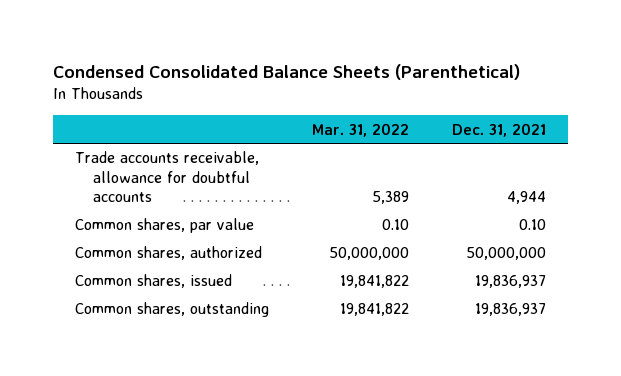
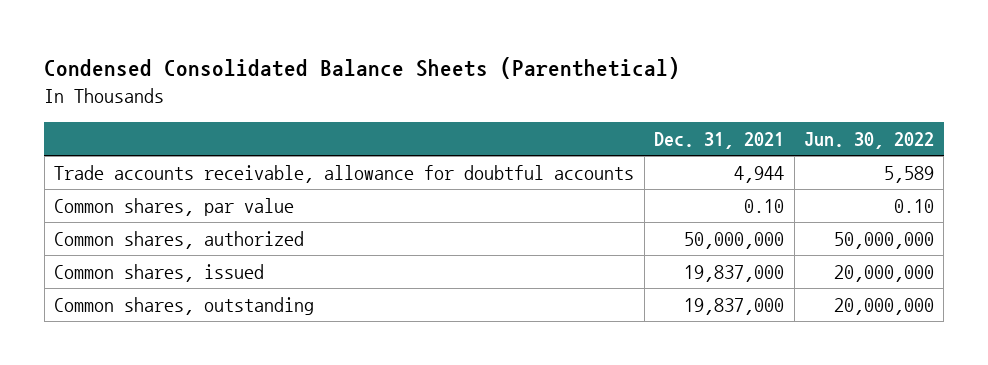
- | Mar. 31, 2022 | Dec. 31, 2021
+ | Dec. 31, 2021 | Jun. 30, 2022
- Common shares, issued | 19,841,822 | 19,836,937
- Common shares, outstanding | 19,841,822 | 19,836,937
+ Common shares, issued | 19,837,000 | 20,000,000
+ Common shares, outstanding | 19,837,000 | 20,000,000

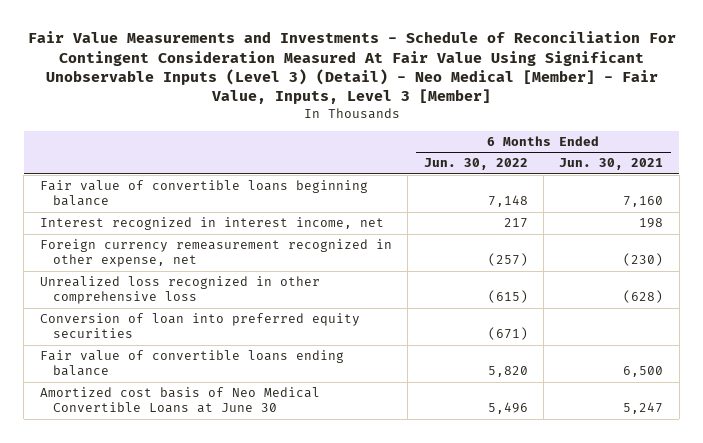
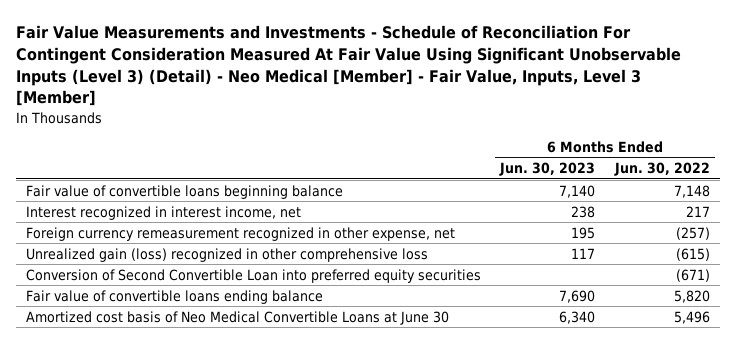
- | 6 Months Ended Jun. 30, 2022 | 6 Months Ended Jun. 30, 2021
+ | 6 Months Ended Jun. 30, 2023 | 6 Months Ended Jun. 30, 2022
- Unrealized loss recognized in other comprehensive loss | (615) | (628)
- Conversion of loan into preferred equity securities | (671) |
+ Unrealized gain (loss) recognized in other comprehensive loss | 117 | (615)
+ Conversion of Second Convertible Loan into preferred equity securities | | (671)

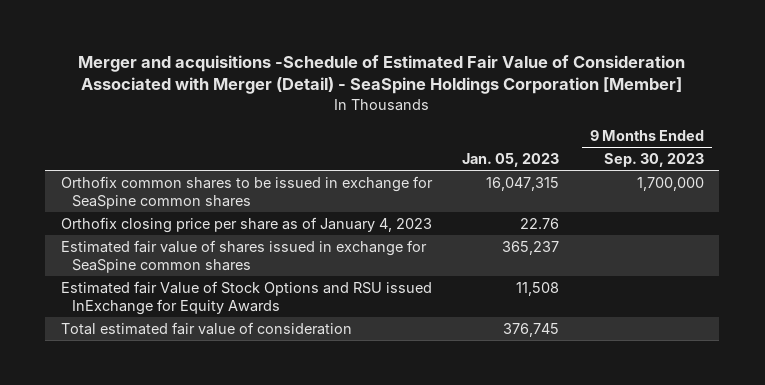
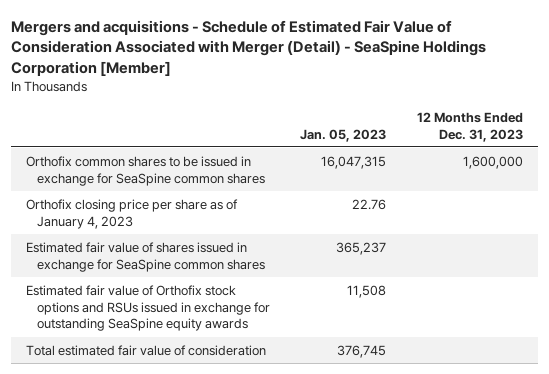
- Merger and acquisitions -Schedule of Estimated Fair Value of Consideration Associated with Merger (Detail) - SeaSpine Holdings Corporation [Member]
+ Mergers and acquisitions - Schedule of Estimated Fair Value of Consideration Associated with Merger (Detail) - SeaSpine Holdings Corporation [Member]
- | Jan. 05, 2023 | 9 Months Ended Sep. 30, 2023
+ | Jan. 05, 2023 | 12 Months Ended Dec. 31, 2023
- Estimated fair Value of Stock Options and RSU issued InExchange for Equity Awards | 11,508 |
+ Estimated fair value of Orthofix stock options and RSUs issued in exchange for outstanding SeaSpine equity awards | 11,508 |

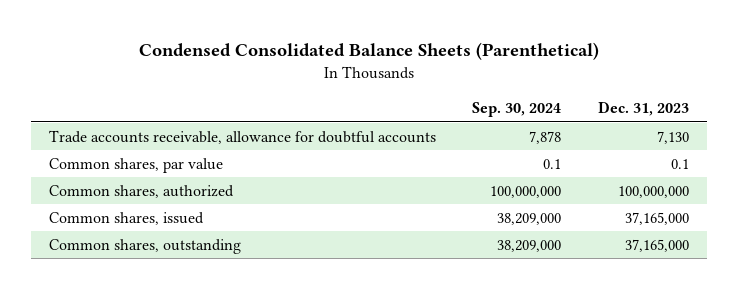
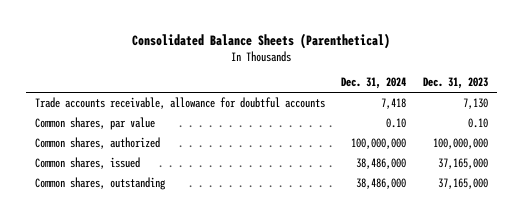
- Condensed Consolidated Balance Sheets (Parenthetical)
+ Consolidated Balance Sheets (Parenthetical)
- | Sep. 30, 2024 | Dec. 31, 2023
+ | Dec. 31, 2024 | Dec. 31, 2023
- Common shares, par value | 0.1 | 0.1
+ Common shares, par value | 0.10 | 0.10

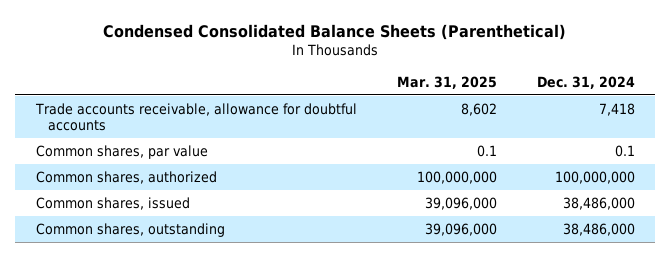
- Consolidated Balance Sheets (Parenthetical)
+ Condensed Consolidated Balance Sheets (Parenthetical)
- | Dec. 31, 2024 | Dec. 31, 2023
+ | Mar. 31, 2025 | Dec. 31, 2024
- Common shares, par value | 0.10 | 0.10
+ Common shares, par value | 0.1 | 0.1

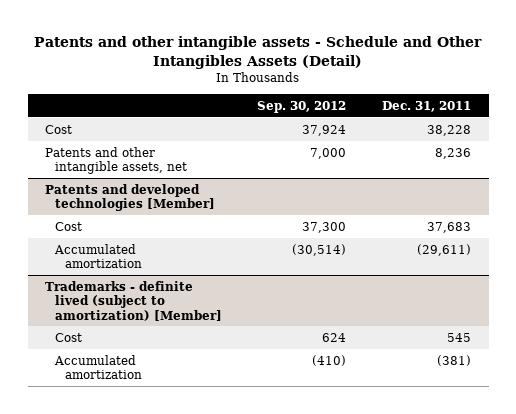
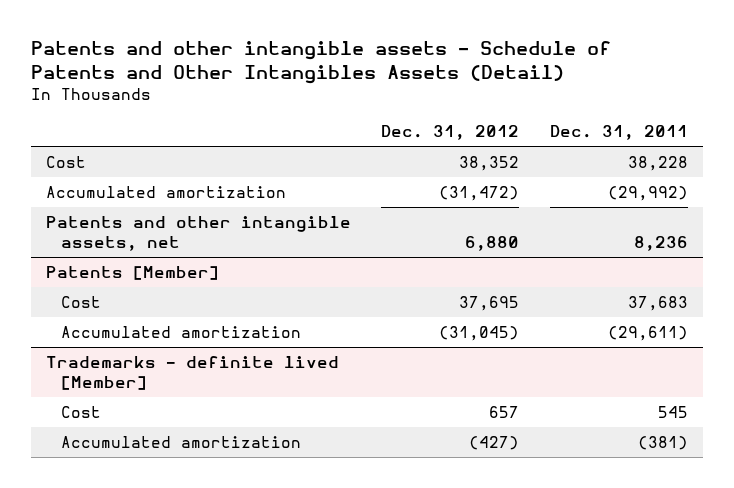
- Patents and other intangible assets - Schedule and Other Intangibles Assets (Detail)
+ Patents and other intangible assets - Schedule of Patents and Other Intangibles Assets (Detail)
- | Sep. 30, 2012 | Dec. 31, 2011
+ | Dec. 31, 2012 | Dec. 31, 2011
+ Accumulated amortization | (31,472) | (29,992)
- Patents and developed technologies [Member]
+ Patents [Member]
- Trademarks - definite lived (subject to amortization) [Member]
+ Trademarks - definite lived [Member]

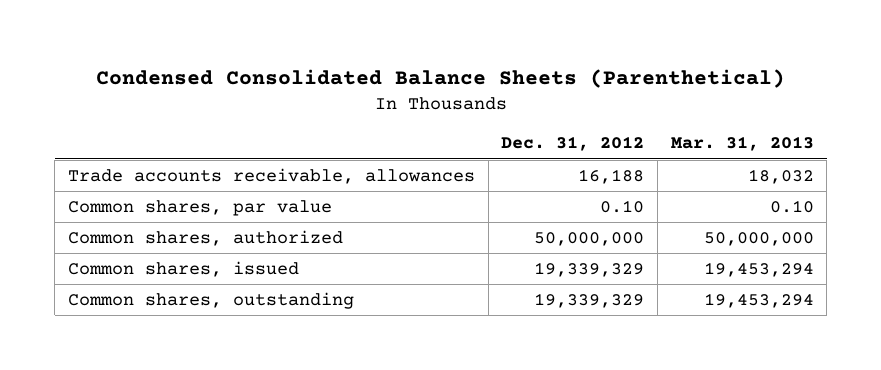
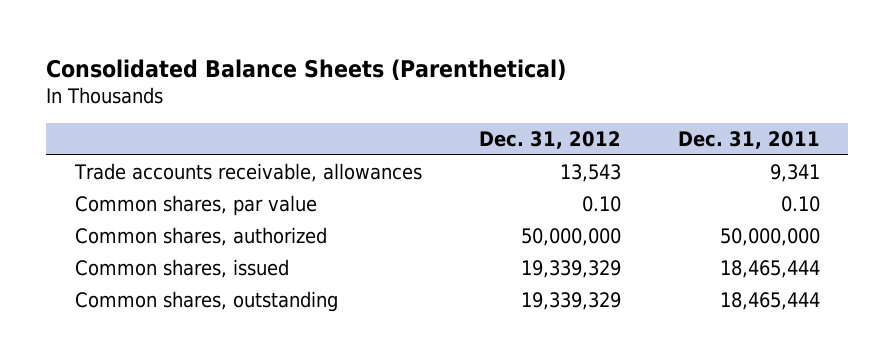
- Condensed Consolidated Balance Sheets (Parenthetical)
+ Consolidated Balance Sheets (Parenthetical)
- | Dec. 31, 2012 | Mar. 31, 2013
+ | Dec. 31, 2012 | Dec. 31, 2011
- Trade accounts receivable, allowances | 16,188 | 18,032
+ Trade accounts receivable, allowances | 13,543 | 9,341

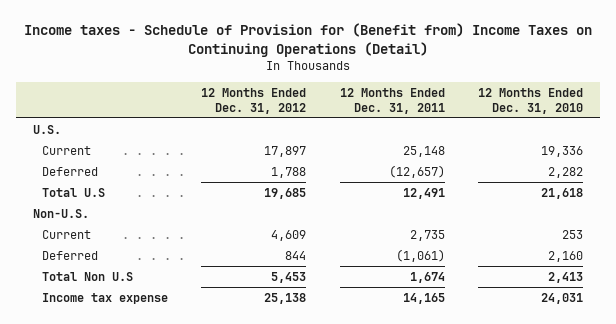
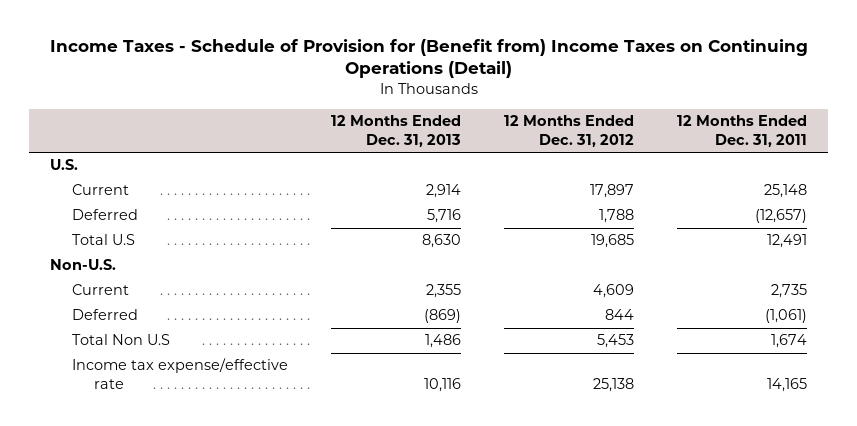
- Income taxes - Schedule of Provision for (Benefit from) Income Taxes on Continuing Operations (Detail)
+ Income Taxes - Schedule of Provision for (Benefit from) Income Taxes on Continuing Operations (Detail)
- | 12 Months Ended Dec. 31, 2012 | 12 Months Ended Dec. 31, 2011 | 12 Months Ended Dec. 31, 2010
+ | 12 Months Ended Dec. 31, 2013 | 12 Months Ended Dec. 31, 2012 | 12 Months Ended Dec. 31, 2011
- Income tax expense | 25,138 | 14,165 | 24,031
+ Income tax expense/effective rate | 10,116 | 25,138 | 14,165

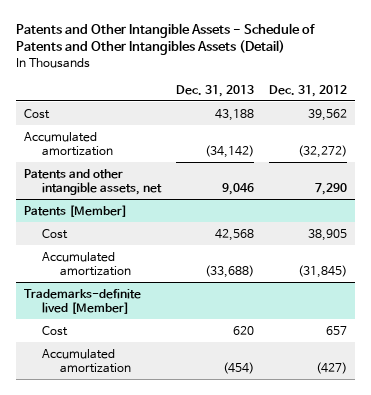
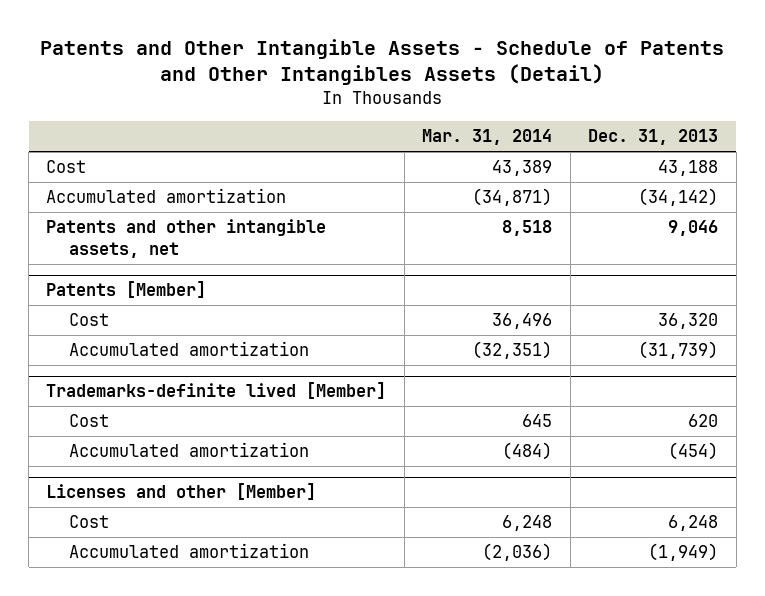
- | Dec. 31, 2013 | Dec. 31, 2012
+ | Mar. 31, 2014 | Dec. 31, 2013
@ Patents [Member]
- Cost | 42,568 | 38,905
- Accumulated amortization | (33,688) | (31,845)
+ Cost | 36,496 | 36,320
+ Accumulated amortization | (32,351) | (31,739)
+ Licenses and other [Member]
+ Cost | 6,248 | 6,248
+ Accumulated amortization | (2,036) | (1,949)

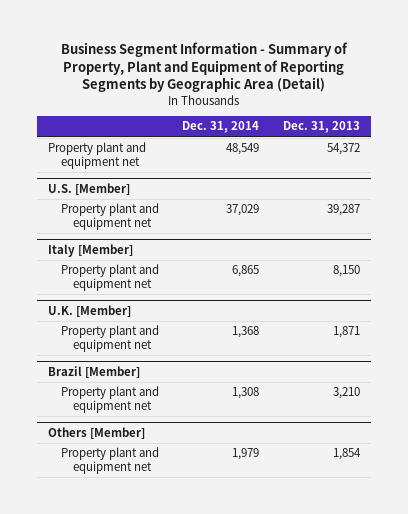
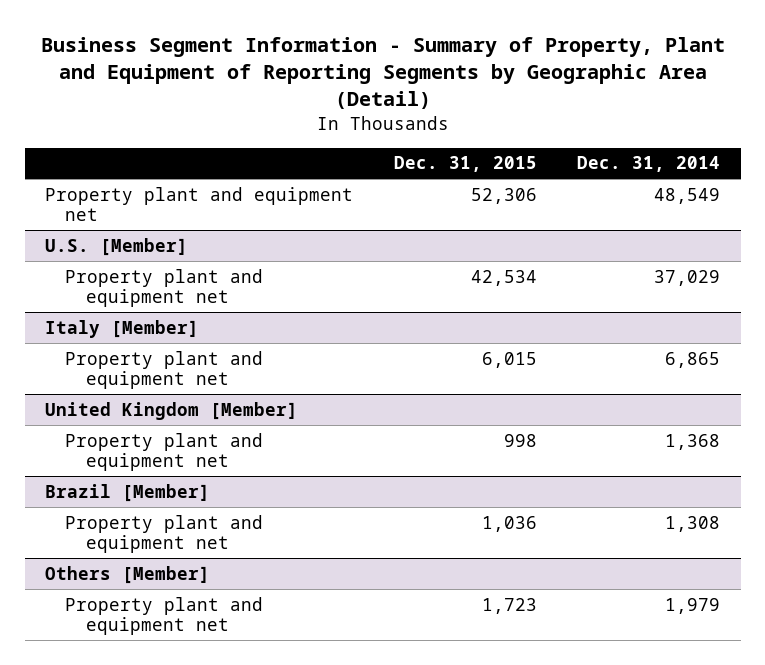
- | Dec. 31, 2014 | Dec. 31, 2013
+ | Dec. 31, 2015 | Dec. 31, 2014
- U.K. [Member]
+ United Kingdom [Member]

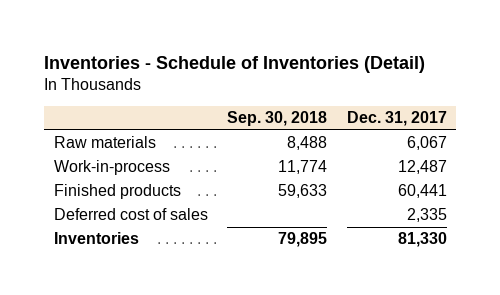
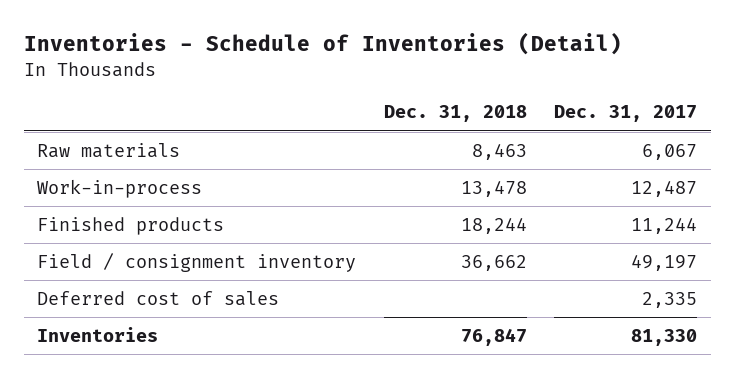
- | Sep. 30, 2018 | Dec. 31, 2017
+ | Dec. 31, 2018 | Dec. 31, 2017
- Finished products | 59,633 | 60,441
+ Finished products | 18,244 | 11,244
+ Field / consignment inventory | 36,662 | 49,197

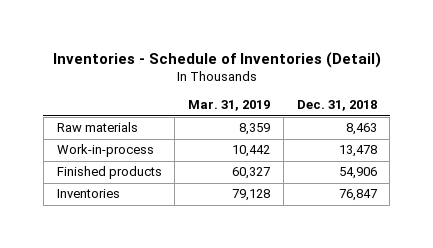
- | Dec. 31, 2018 | Dec. 31, 2017
+ | Mar. 31, 2019 | Dec. 31, 2018
- Finished products | 18,244 | 11,244
- Field / consignment inventory | 36,662 | 49,197
- Deferred cost of sales | | 2,335
+ Finished products | 60,327 | 54,906

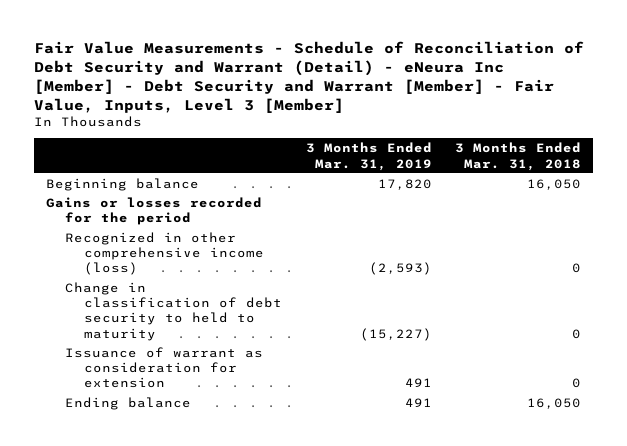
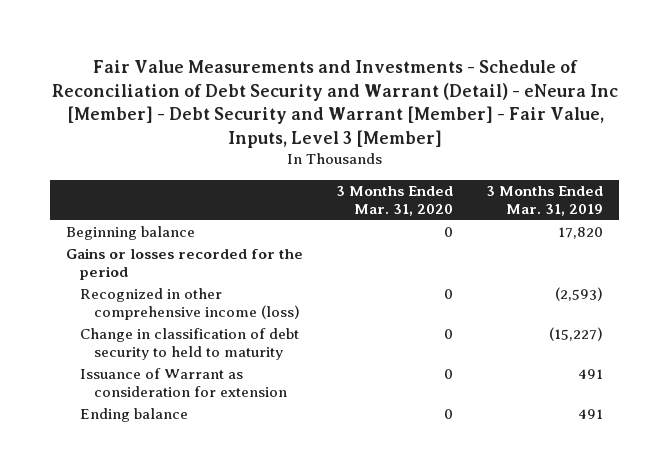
- Fair Value Measurements - Schedule of Reconciliation of Debt Security and Warrant (Detail) - eNeura Inc [Member] - Debt Security and Warrant [Member] - Fair Value, Inputs, Level 3 [Member]
+ Fair Value Measurements and Investments - Schedule of Reconciliation of Debt Security and Warrant (Detail) - eNeura Inc [Member] - Debt Security and Warrant [Member] - Fair Value, Inputs, Level 3 [Member]
- | 3 Months Ended Mar. 31, 2019 | 3 Months Ended Mar. 31, 2018
+ | 3 Months Ended Mar. 31, 2020 | 3 Months Ended Mar. 31, 2019
- Issuance of warrant as consideration for extension | 491 | 0
+ Issuance of Warrant as consideration for extension | 0 | 491

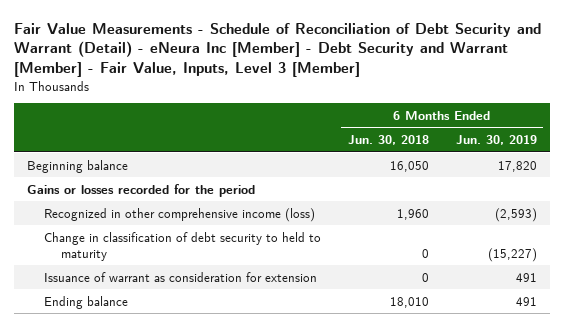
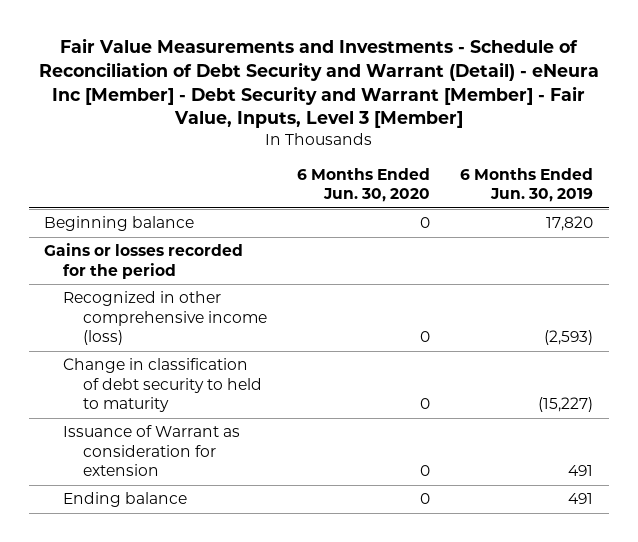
- Fair Value Measurements - Schedule of Reconciliation of Debt Security and Warrant (Detail) - eNeura Inc [Member] - Debt Security and Warrant [Member] - Fair Value, Inputs, Level 3 [Member]
+ Fair Value Measurements and Investments - Schedule of Reconciliation of Debt Security and Warrant (Detail) - eNeura Inc [Member] - Debt Security and Warrant [Member] - Fair Value, Inputs, Level 3 [Member]
- | 6 Months Ended Jun. 30, 2018 | 6 Months Ended Jun. 30, 2019
+ | 6 Months Ended Jun. 30, 2020 | 6 Months Ended Jun. 30, 2019
- Issuance of warrant as consideration for extension | 0 | 491
+ Issuance of Warrant as consideration for extension | 0 | 491

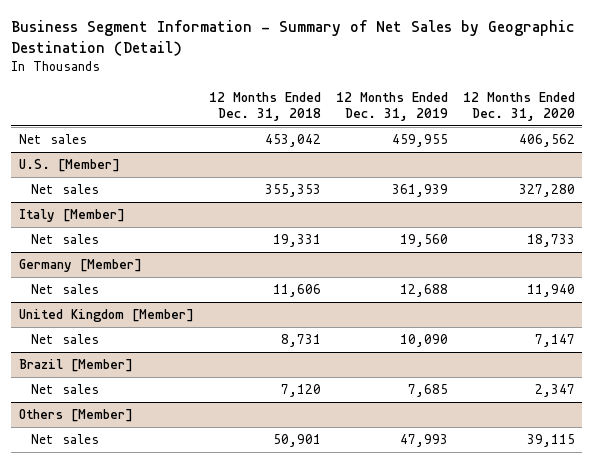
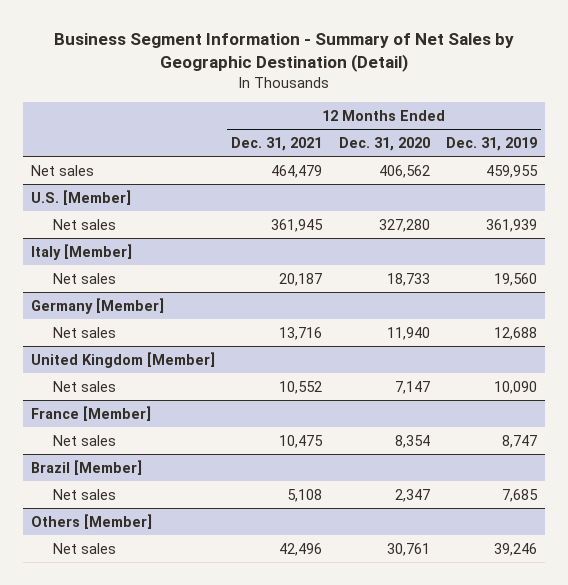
- | 12 Months Ended Dec. 31, 2018 | 12 Months Ended Dec. 31, 2019 | 12 Months Ended Dec. 31, 2020
+ | 12 Months Ended Dec. 31, 2021 | 12 Months Ended Dec. 31, 2020 | 12 Months Ended Dec. 31, 2019
+ France [Member]
+ Net sales | 10,475 | 8,354 | 8,747
@ Others [Member]
- Net sales | 50,901 | 47,993 | 39,115
+ Net sales | 42,496 | 30,761 | 39,246

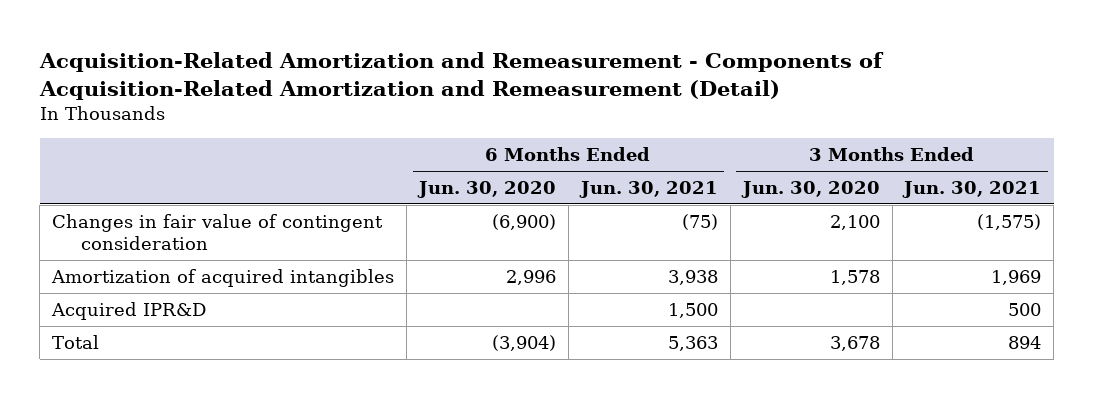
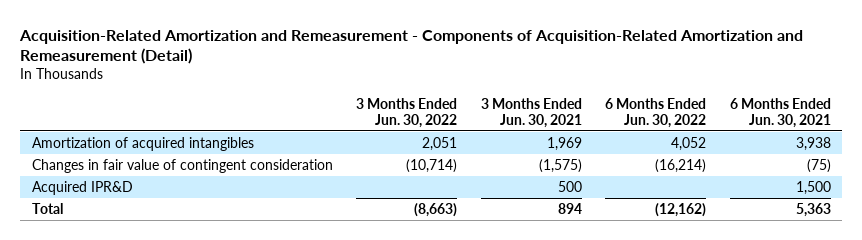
- | 6 Months Ended Jun. 30, 2020 | 6 Months Ended Jun. 30, 2021 | 3 Months Ended Jun. 30, 2020 | 3 Months Ended Jun. 30, 2021
+ | 3 Months Ended Jun. 30, 2022 | 3 Months Ended Jun. 30, 2021 | 6 Months Ended Jun. 30, 2022 | 6 Months Ended Jun. 30, 2021
moved down: Changes in fair value of contingent consideration | (10,714) | (1,575) | (16,214) | (75)

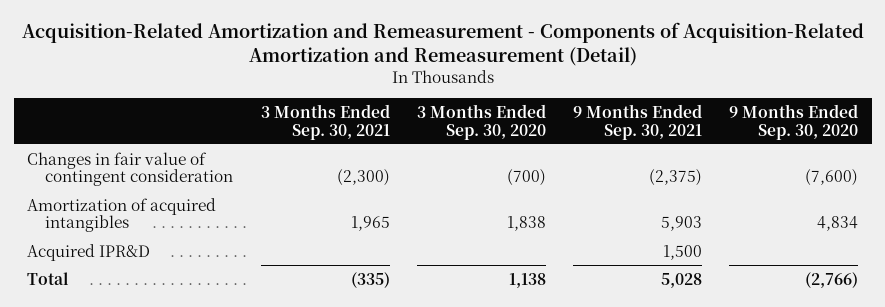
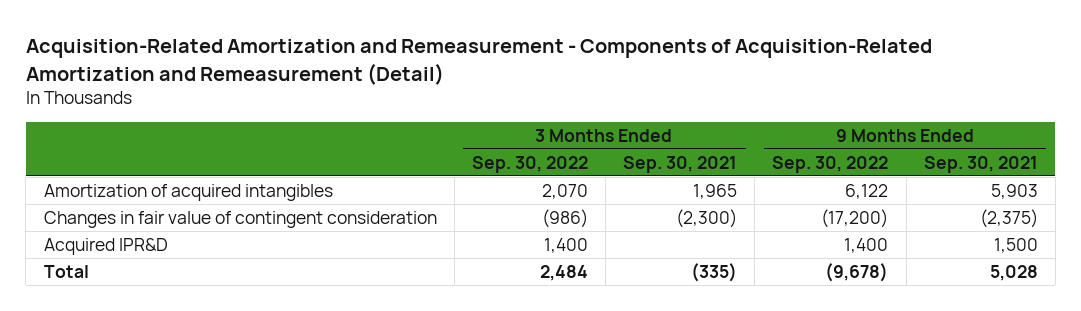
- | 3 Months Ended Sep. 30, 2021 | 3 Months Ended Sep. 30, 2020 | 9 Months Ended Sep. 30, 2021 | 9 Months Ended Sep. 30, 2020
+ | 3 Months Ended Sep. 30, 2022 | 3 Months Ended Sep. 30, 2021 | 9 Months Ended Sep. 30, 2022 | 9 Months Ended Sep. 30, 2021
moved down: Changes in fair value of contingent consideration | (986) | (2,300) | (17,200) | (2,375)

